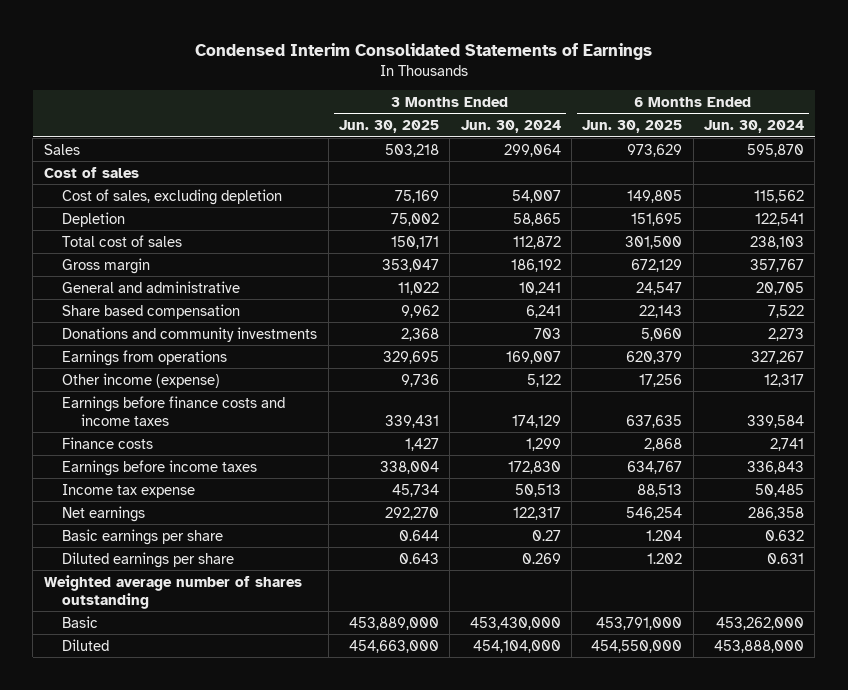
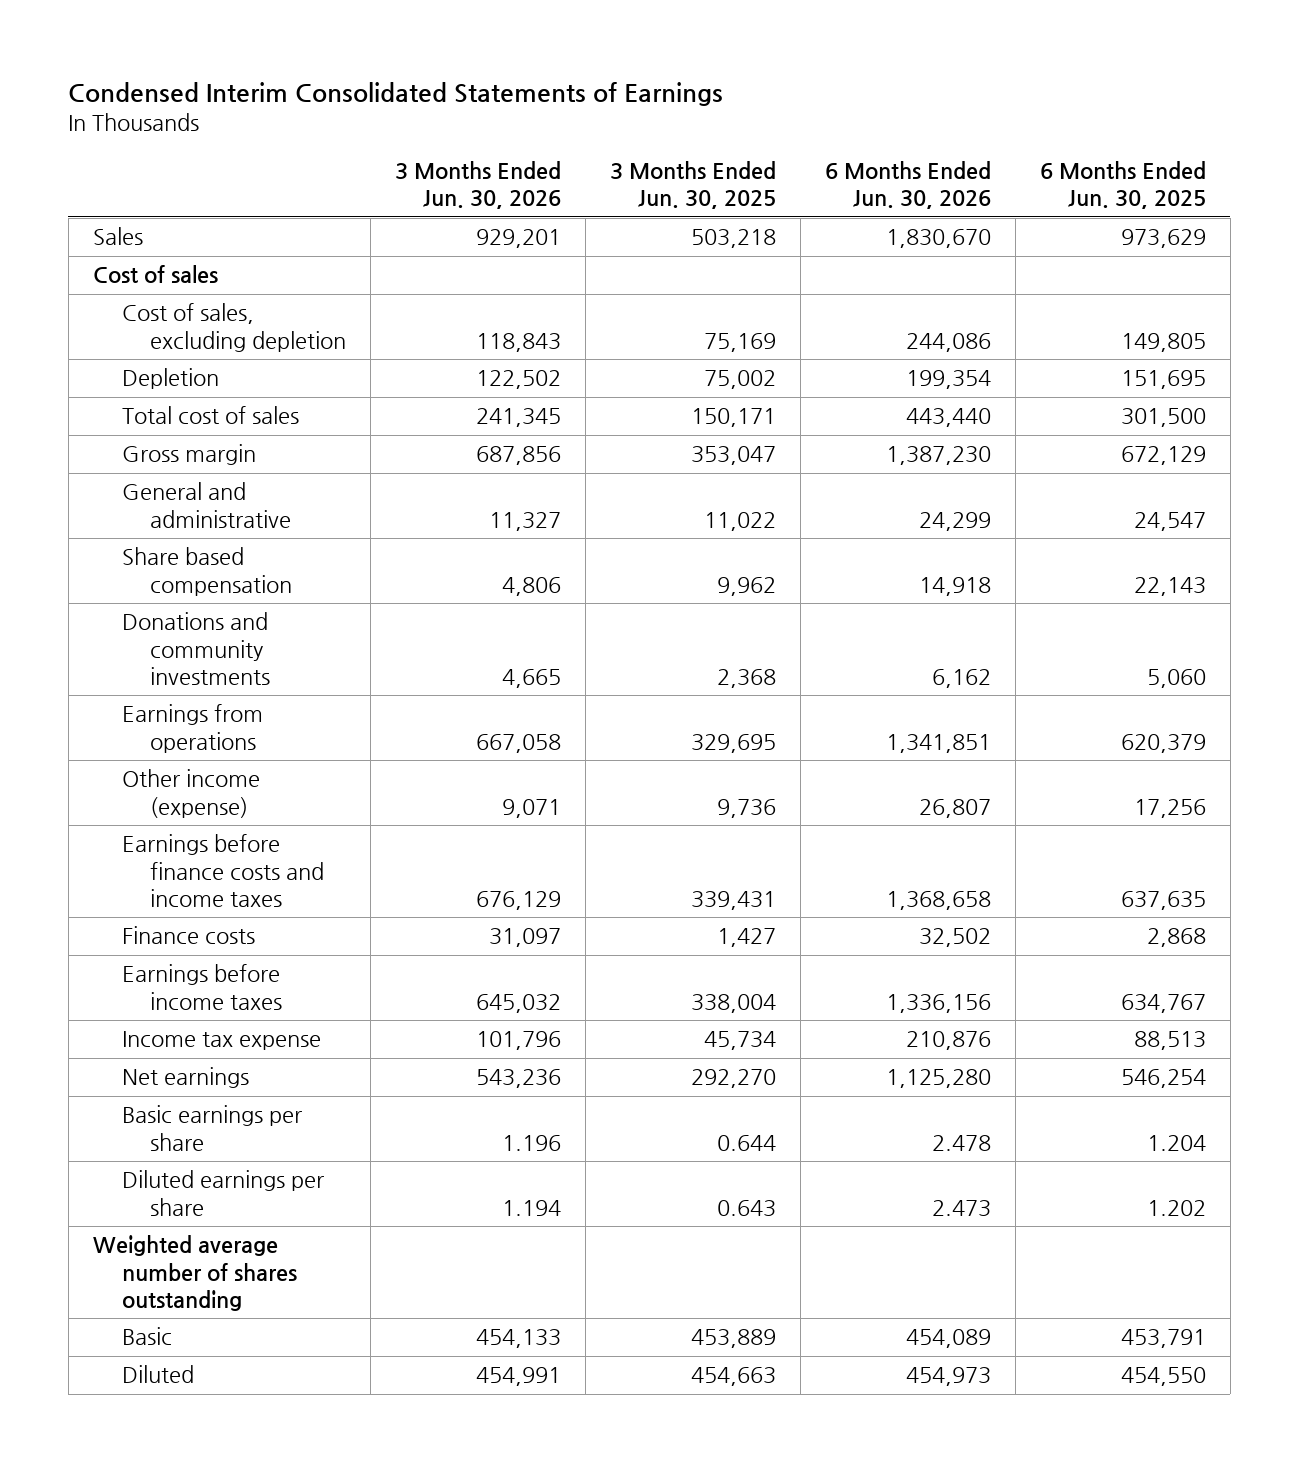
- | 3 Months Ended Jun. 30, 2025 | 3 Months Ended Jun. 30, 2024 | 6 Months Ended Jun. 30, 2025 | 6 Months Ended Jun. 30, 2024
+ | 3 Months Ended Jun. 30, 2026 | 3 Months Ended Jun. 30, 2025 | 6 Months Ended Jun. 30, 2026 | 6 Months Ended Jun. 30, 2025
- Basic | 453,889,000 | 453,430,000 | 453,791,000 | 453,262,000
- Diluted | 454,663,000 | 454,104,000 | 454,550,000 | 453,888,000
+ Basic | 454,133 | 453,889 | 454,089 | 453,791
+ Diluted | 454,991 | 454,663 | 454,973 | 454,550

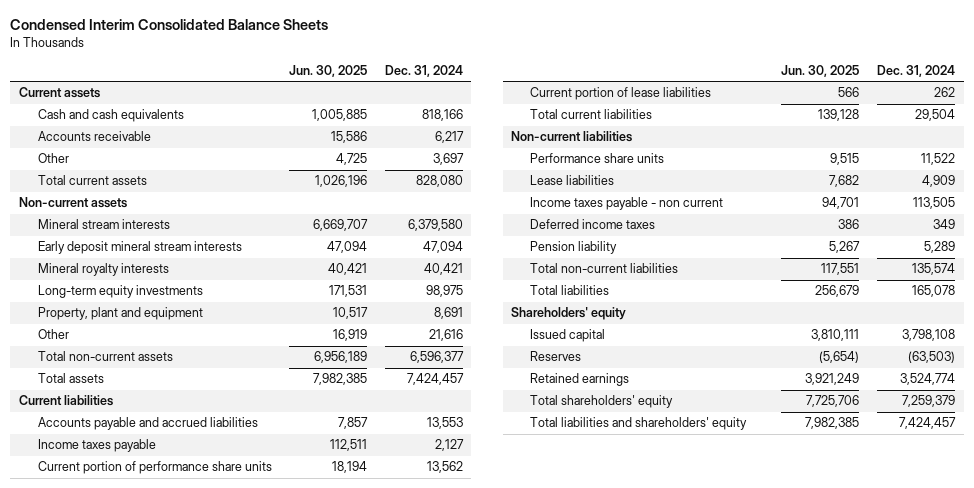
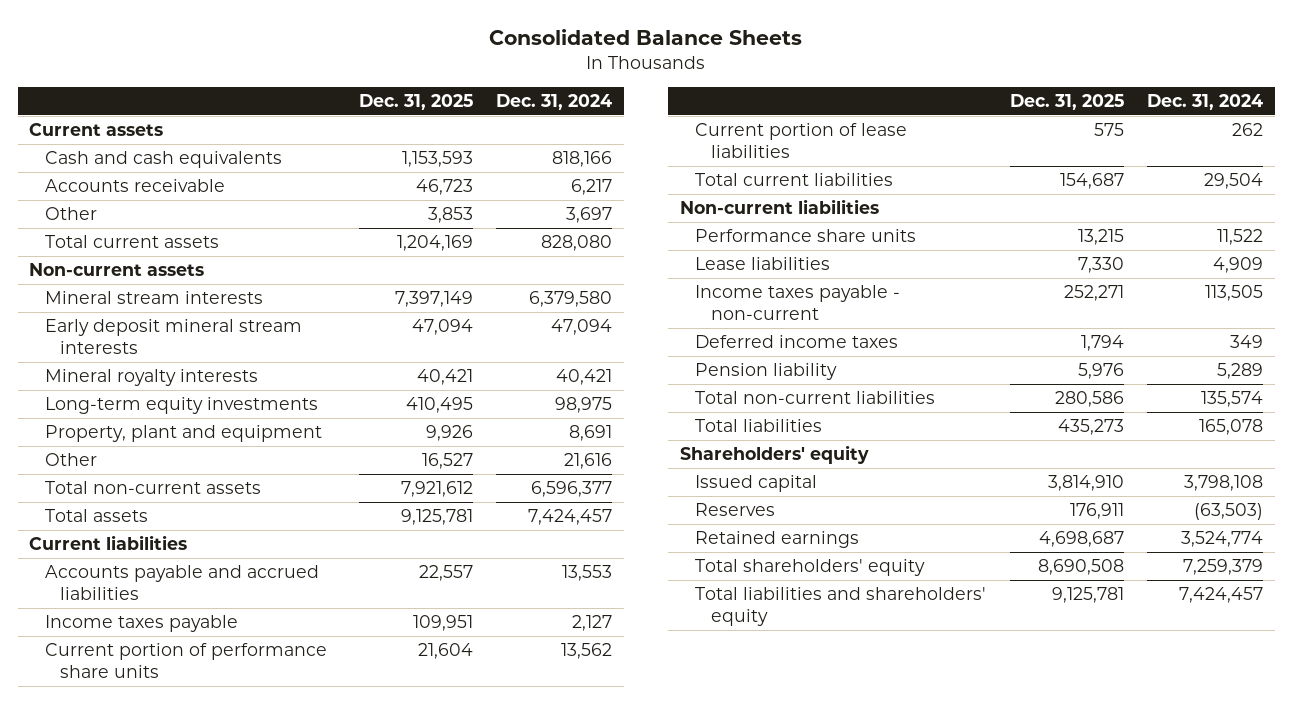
- Condensed Interim Consolidated Balance Sheets
+ Consolidated Balance Sheets
- | Jun. 30, 2025 | Dec. 31, 2024
+ | Dec. 31, 2025 | Dec. 31, 2024
- Income taxes payable - non current | 94,701 | 113,505
+ Income taxes payable - non-current | 252,271 | 113,505

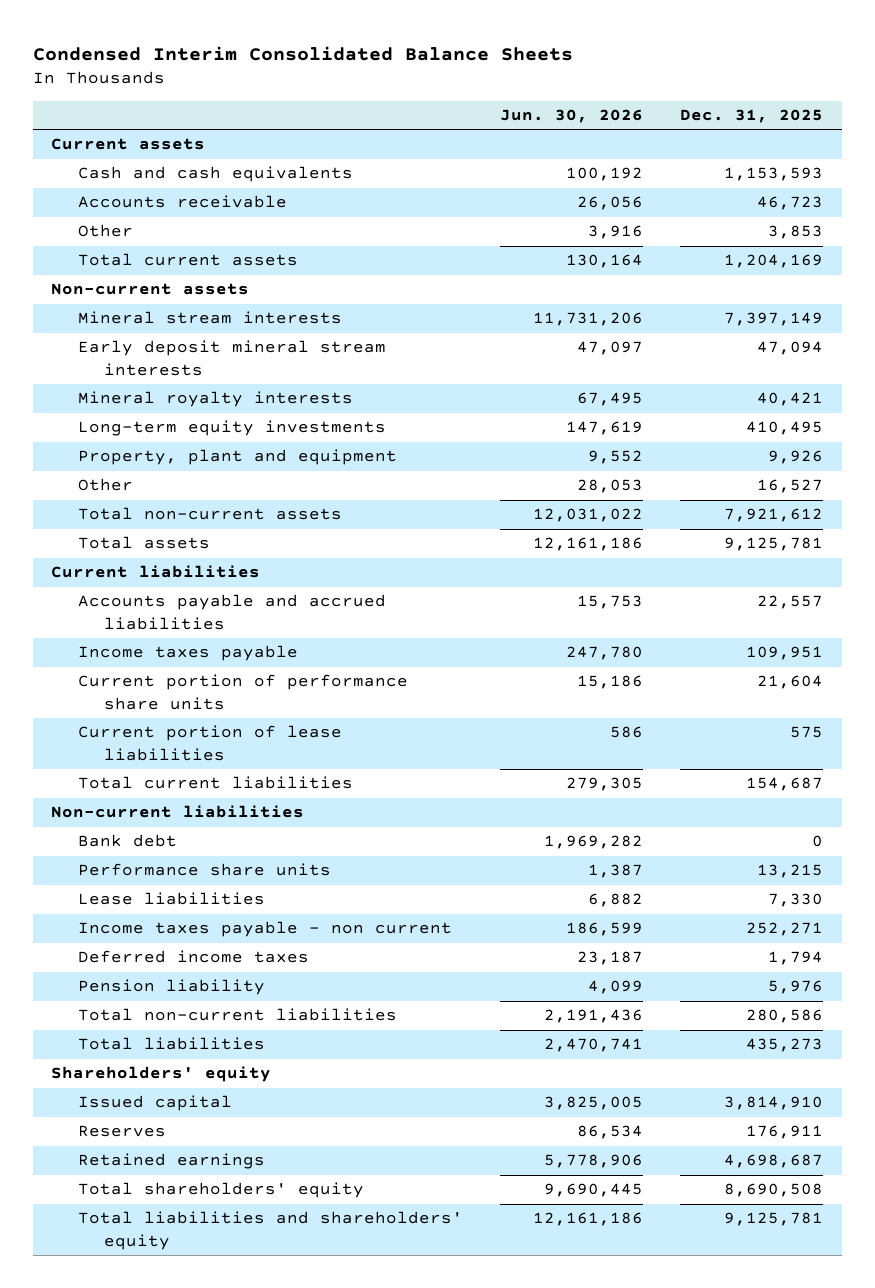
- Consolidated Balance Sheets
+ Condensed Interim Consolidated Balance Sheets
- | Dec. 31, 2025 | Dec. 31, 2024
+ | Jun. 30, 2026 | Dec. 31, 2025
+ Bank debt | 1,969,282 | 0
- Income taxes payable - non-current | 252,271 | 113,505
+ Income taxes payable - non current | 186,599 | 252,271

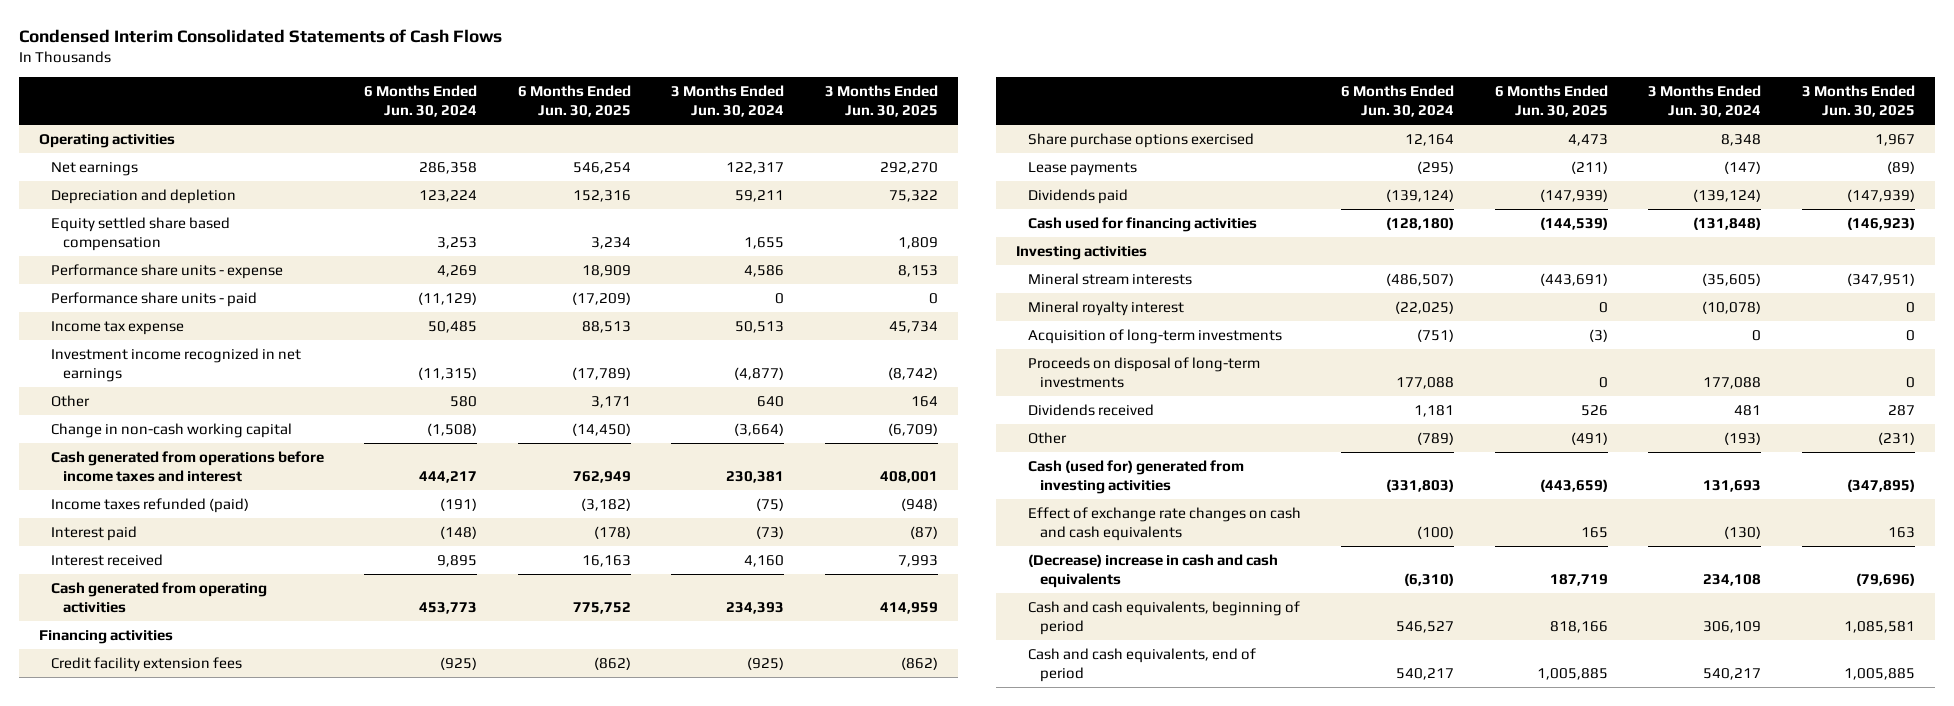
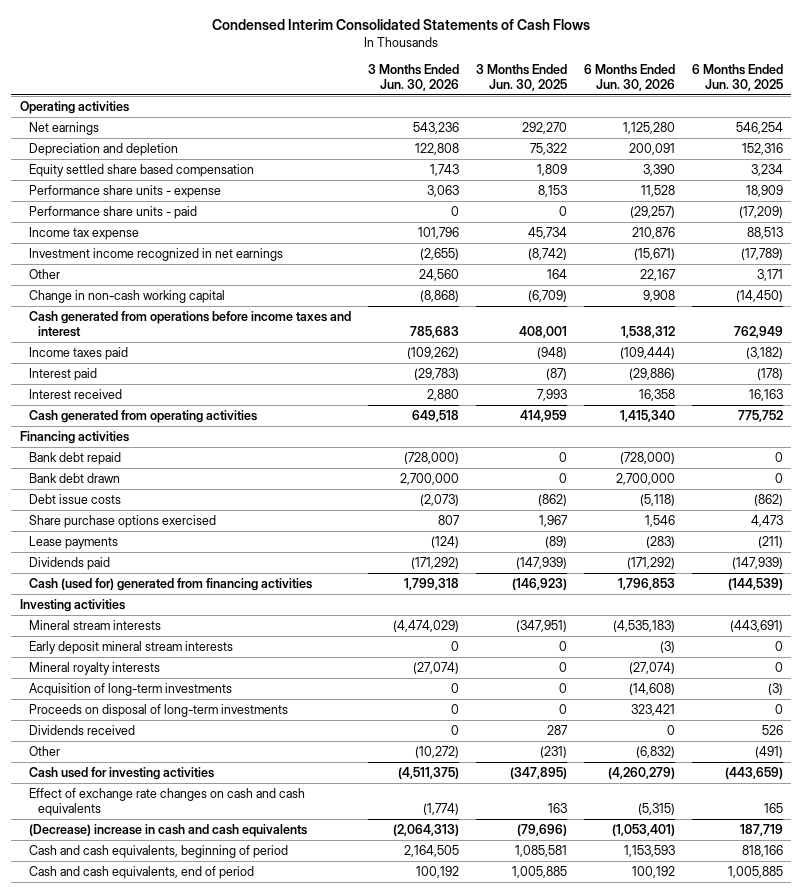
- | 6 Months Ended Jun. 30, 2024 | 6 Months Ended Jun. 30, 2025 | 3 Months Ended Jun. 30, 2024 | 3 Months Ended Jun. 30, 2025
+ | 3 Months Ended Jun. 30, 2026 | 3 Months Ended Jun. 30, 2025 | 6 Months Ended Jun. 30, 2026 | 6 Months Ended Jun. 30, 2025
- Income taxes refunded (paid) | (191) | (3,182) | (75) | (948)
+ Income taxes paid | (109,262) | (948) | (109,444) | (3,182)
- Credit facility extension fees | (925) | (862) | (925) | (862)
+ Bank debt repaid | (728,000) | 0 | (728,000) | 0
+ Bank debt drawn | 2,700,000 | 0 | 2,700,000 | 0
+ Debt issue costs | (2,073) | (862) | (5,118) | (862)
- Cash used for financing activities | (128,180) | (144,539) | (131,848) | (146,923)
+ Cash (used for) generated from financing activities | 1,799,318 | (146,923) | 1,796,853 | (144,539)
- Mineral royalty interest | (22,025) | 0 | (10,078) | 0
+ Early deposit mineral stream interests | 0 | 0 | (3) | 0
+ Mineral royalty interests | (27,074) | 0 | (27,074) | 0
- Cash (used for) generated from investing activities | (331,803) | (443,659) | 131,693 | (347,895)
+ Cash used for investing activities | (4,511,375) | (347,895) | (4,260,279) | (443,659)

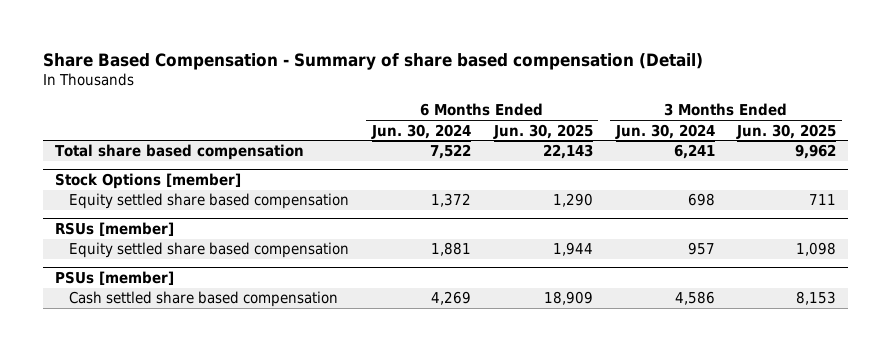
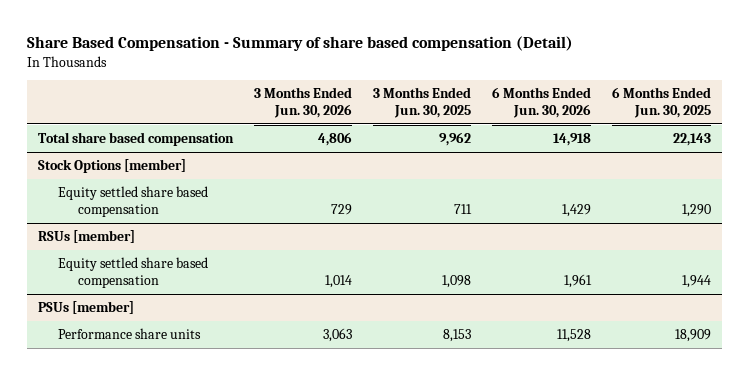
- | 6 Months Ended Jun. 30, 2024 | 6 Months Ended Jun. 30, 2025 | 3 Months Ended Jun. 30, 2024 | 3 Months Ended Jun. 30, 2025
+ | 3 Months Ended Jun. 30, 2026 | 3 Months Ended Jun. 30, 2025 | 6 Months Ended Jun. 30, 2026 | 6 Months Ended Jun. 30, 2025
@ PSUs [member]
- Cash settled share based compensation | 4,269 | 18,909 | 4,586 | 8,153
+ Performance share units | 3,063 | 8,153 | 11,528 | 18,909

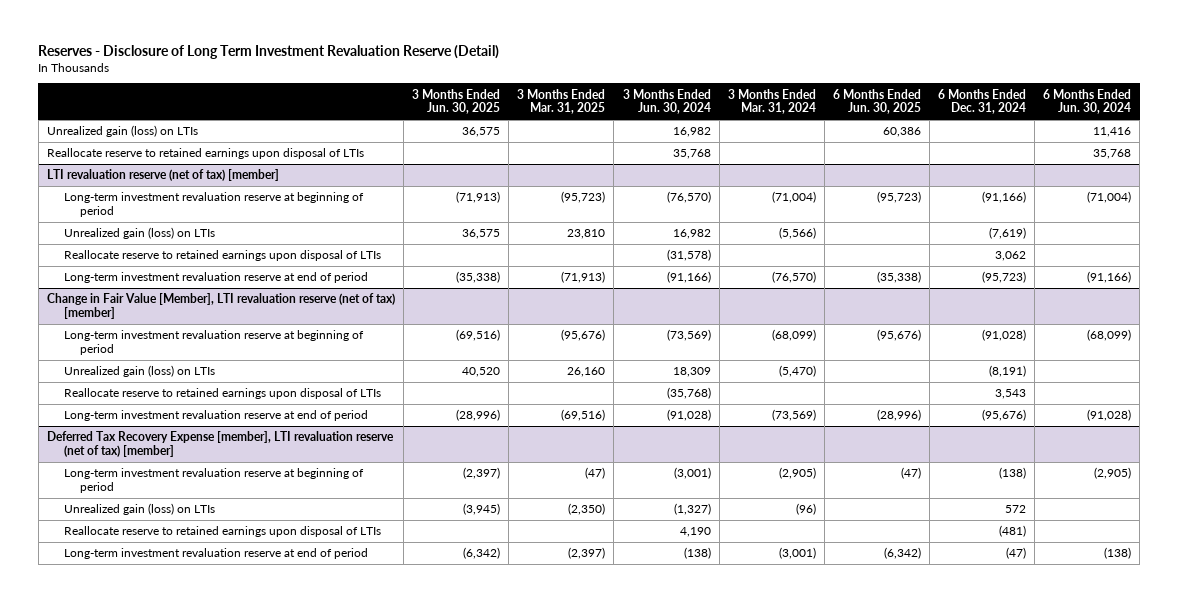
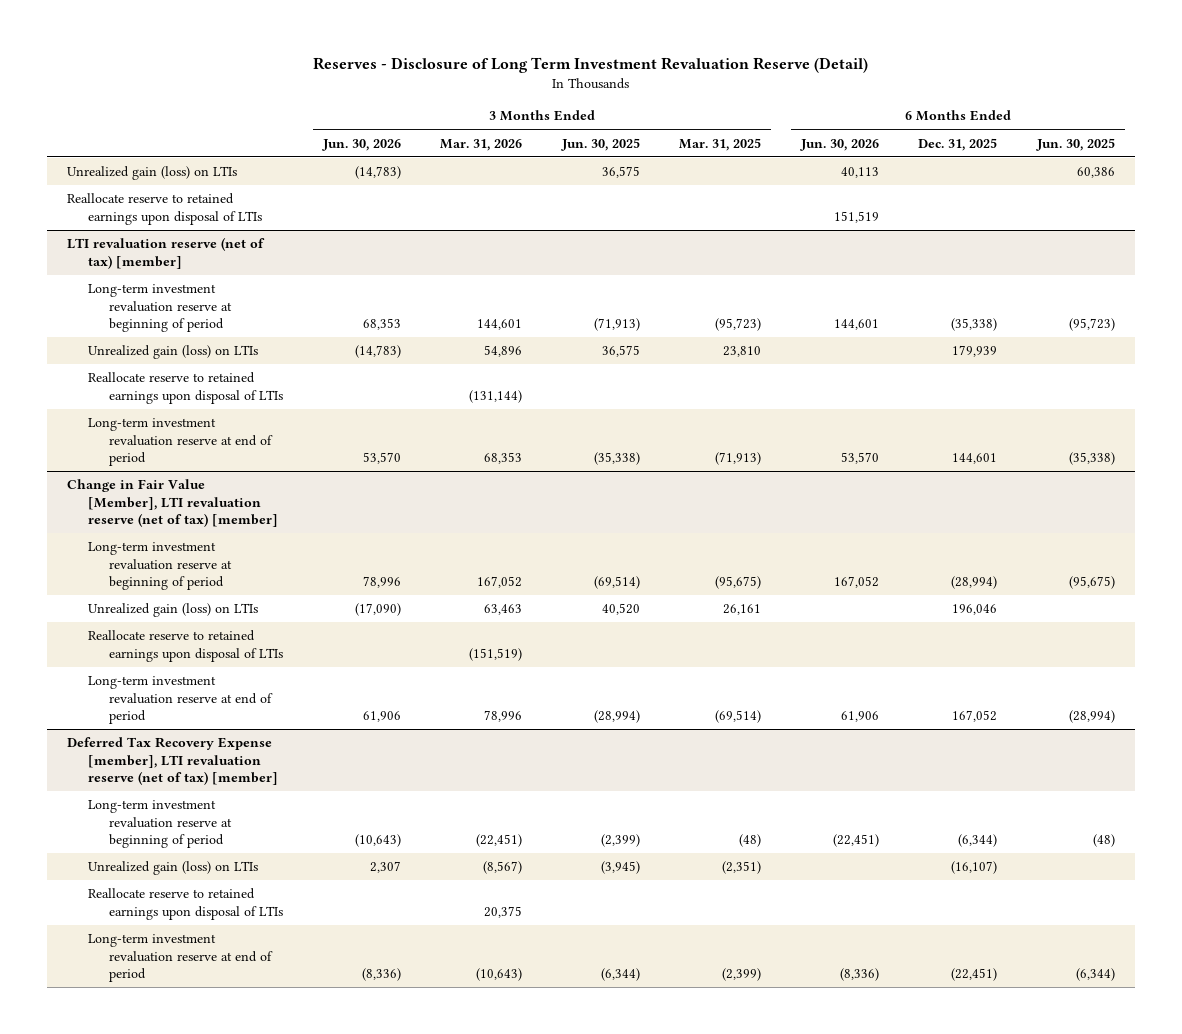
- | 3 Months Ended Jun. 30, 2025 | 3 Months Ended Mar. 31, 2025 | 3 Months Ended Jun. 30, 2024 | 3 Months Ended Mar. 31, 2024 | 6 Months Ended Jun. 30, 2025 | 6 Months Ended Dec. 31, 2024 | 6 Months Ended Jun. 30, 2024
+ | 3 Months Ended Jun. 30, 2026 | 3 Months Ended Mar. 31, 2026 | 3 Months Ended Jun. 30, 2025 | 3 Months Ended Mar. 31, 2025 | 6 Months Ended Jun. 30, 2026 | 6 Months Ended Dec. 31, 2025 | 6 Months Ended Jun. 30, 2025
@ Change in Fair Value [Member], LTI revaluation reserve (net of tax) [member]
- Long-term investment revaluation reserve at beginning of period | (69,516) | (95,676) | (73,569) | (68,099) | (95,676) | (91,028) | (68,099)
- Unrealized gain (loss) on LTIs | 40,520 | 26,160 | 18,309 | (5,470) | | (8,191) |
+ Long-term investment revaluation reserve at beginning of period | 78,996 | 167,052 | (69,514) | (95,675) | 167,052 | (28,994) | (95,675)
+ Unrealized gain (loss) on LTIs | (17,090) | 63,463 | 40,520 | 26,161 | | 196,046 |
- Long-term investment revaluation reserve at end of period | (28,996) | (69,516) | (91,028) | (73,569) | (28,996) | (95,676) | (91,028)
+ Long-term investment revaluation reserve at end of period | 61,906 | 78,996 | (28,994) | (69,514) | 61,906 | 167,052 | (28,994)
@ Deferred Tax Recovery Expense [member], LTI revaluation reserve (net of tax) [member]
- Long-term investment revaluation reserve at beginning of period | (2,397) | (47) | (3,001) | (2,905) | (47) | (138) | (2,905)
- Unrealized gain (loss) on LTIs | (3,945) | (2,350) | (1,327) | (96) | | 572 |
+ Long-term investment revaluation reserve at beginning of period | (10,643) | (22,451) | (2,399) | (48) | (22,451) | (6,344) | (48)
+ Unrealized gain (loss) on LTIs | 2,307 | (8,567) | (3,945) | (2,351) | | (16,107) |
- Long-term investment revaluation reserve at end of period | (6,342) | (2,397) | (138) | (3,001) | (6,342) | (47) | (138)
+ Long-term investment revaluation reserve at end of period | (8,336) | (10,643) | (6,344) | (2,399) | (8,336) | (22,451) | (6,344)

